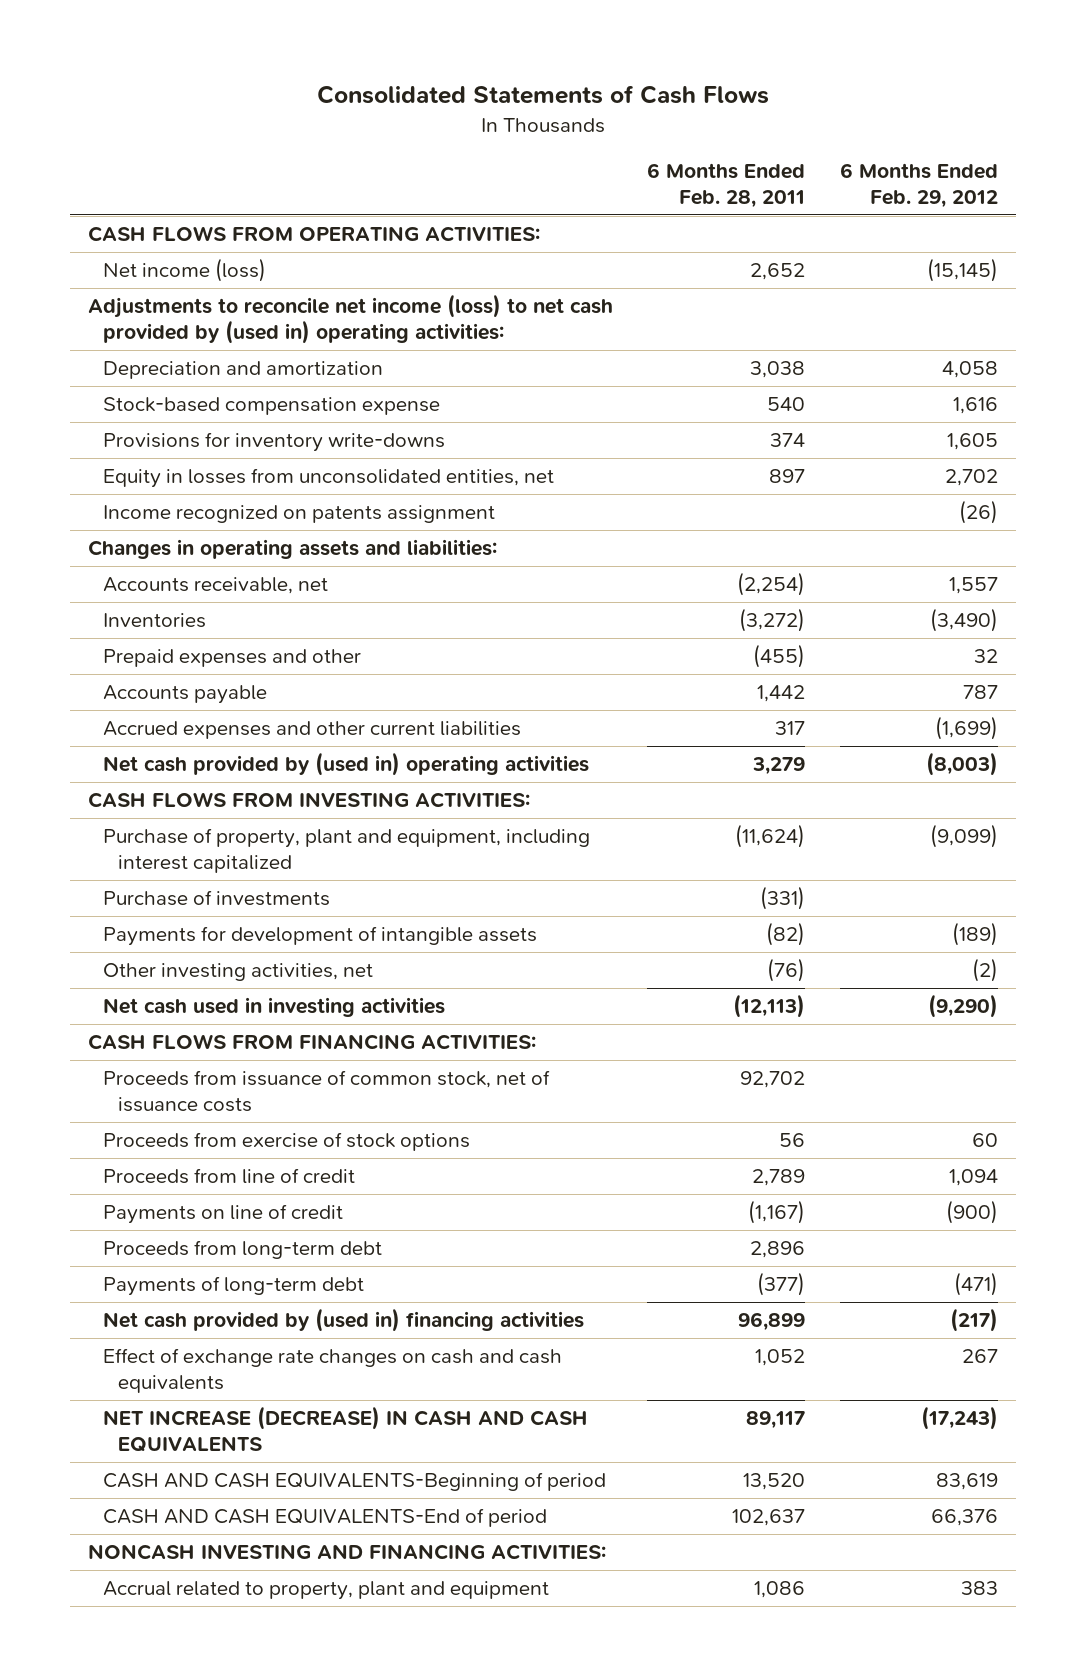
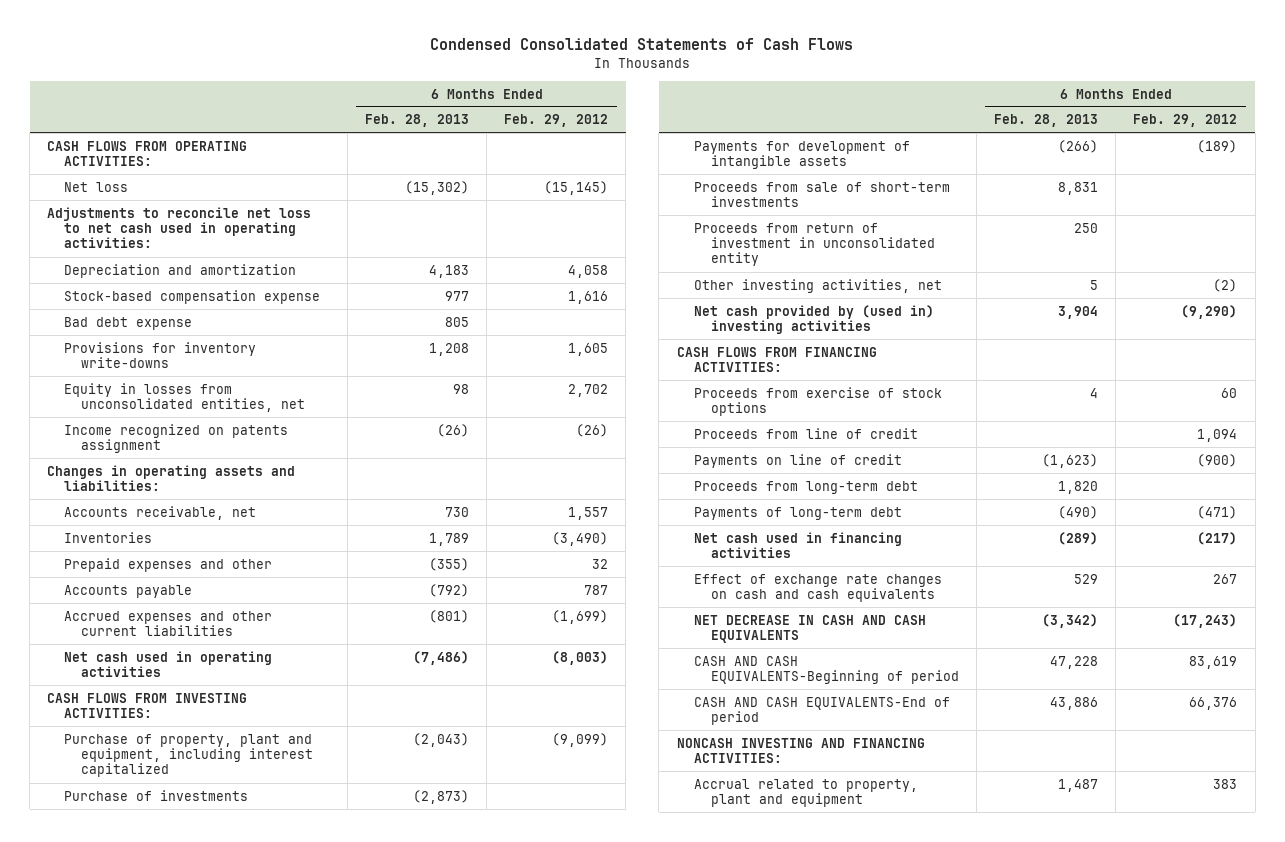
- Consolidated Statements of Cash Flows
+ Condensed Consolidated Statements of Cash Flows
- | 6 Months Ended Feb. 28, 2011 | 6 Months Ended Feb. 29, 2012
+ | 6 Months Ended Feb. 28, 2013 | 6 Months Ended Feb. 29, 2012
- Net income (loss) | 2,652 | (15,145)
- Adjustments to reconcile net income (loss) to net cash provided by (used in) operating activities:
+ Net loss | (15,302) | (15,145)
+ Adjustments to reconcile net loss to net cash used in operating activities:
+ Bad debt expense | 805 |
- Net cash provided by (used in) operating activities | 3,279 | (8,003)
+ Net cash used in operating activities | (7,486) | (8,003)
+ Proceeds from sale of short-term investments | 8,831 |
+ Proceeds from return of investment in unconsolidated entity | 250 |
- Net cash used in investing activities | (12,113) | (9,290)
+ Net cash provided by (used in) investing activities | 3,904 | (9,290)
- Proceeds from issuance of common stock, net of issuance costs | 92,702 |
- Net cash provided by (used in) financing activities | 96,899 | (217)
+ Net cash used in financing activities | (289) | (217)
- NET INCREASE (DECREASE) IN CASH AND CASH EQUIVALENTS | 89,117 | (17,243)
+ NET DECREASE IN CASH AND CASH EQUIVALENTS | (3,342) | (17,243)

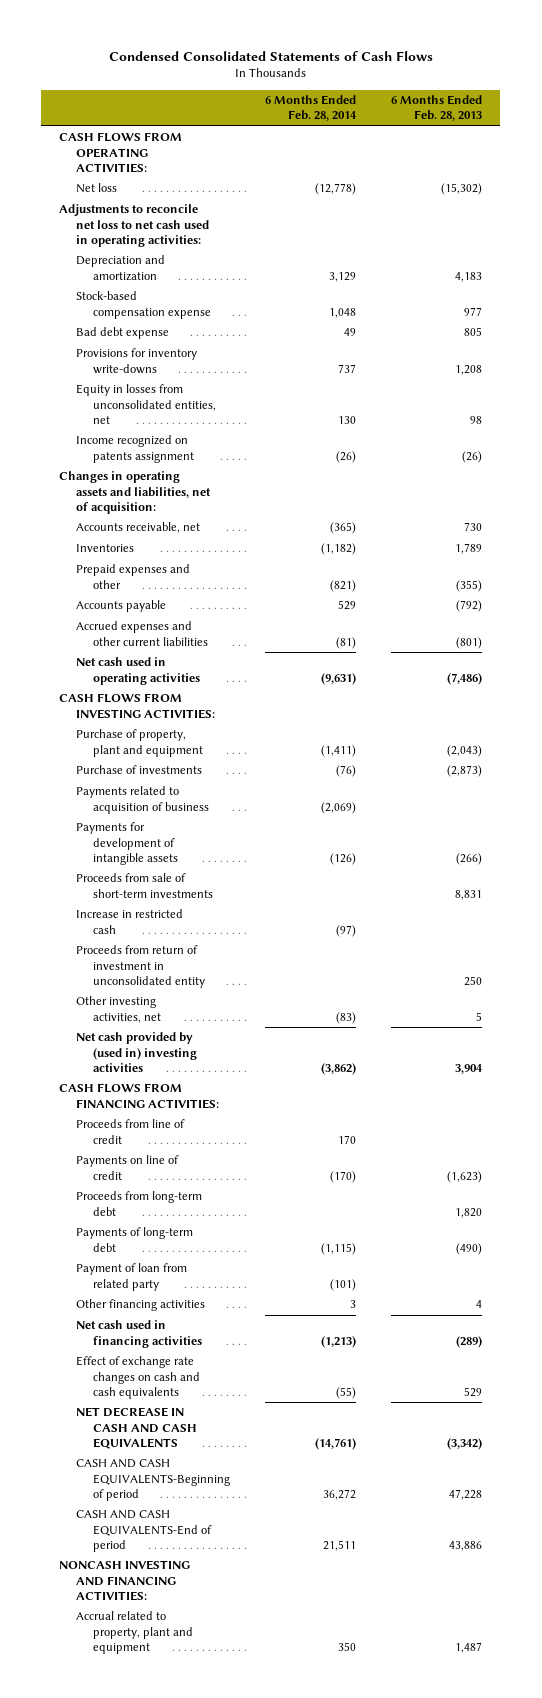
- | 6 Months Ended Feb. 28, 2013 | 6 Months Ended Feb. 29, 2012
+ | 6 Months Ended Feb. 28, 2014 | 6 Months Ended Feb. 28, 2013
- Changes in operating assets and liabilities:
+ Changes in operating assets and liabilities, net of acquisition:
- Purchase of property, plant and equipment, including interest capitalized | (2,043) | (9,099)
+ Purchase of property, plant and equipment | (1,411) | (2,043)
+ Payments related to acquisition of business | (2,069) |
+ Increase in restricted cash | (97) |
- Proceeds from exercise of stock options | 4 | 60
+ Payment of loan from related party | (101) |
+ Other financing activities | 3 | 4

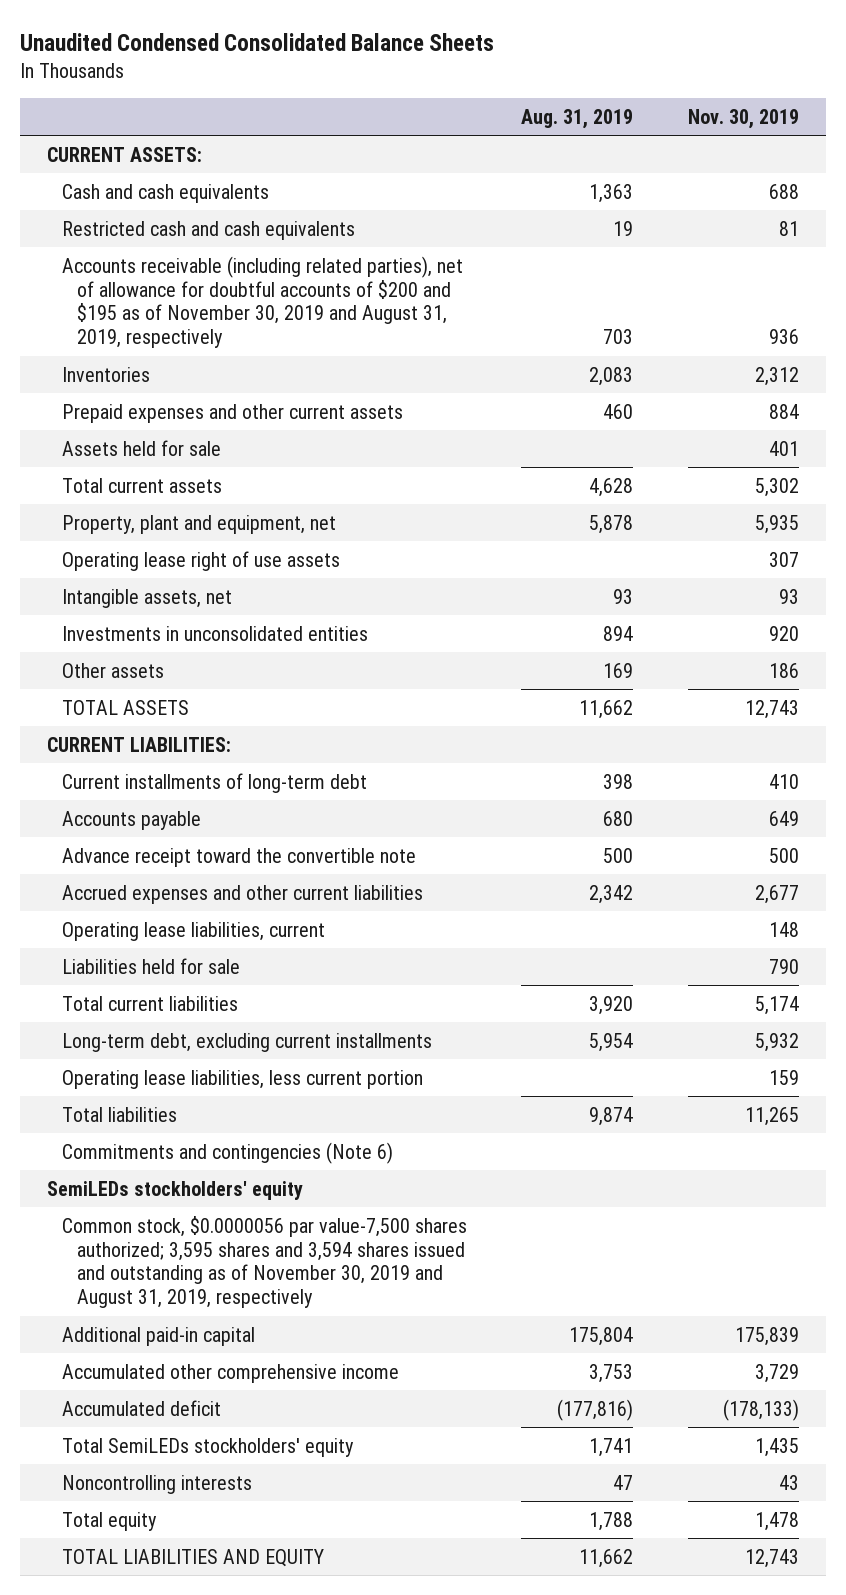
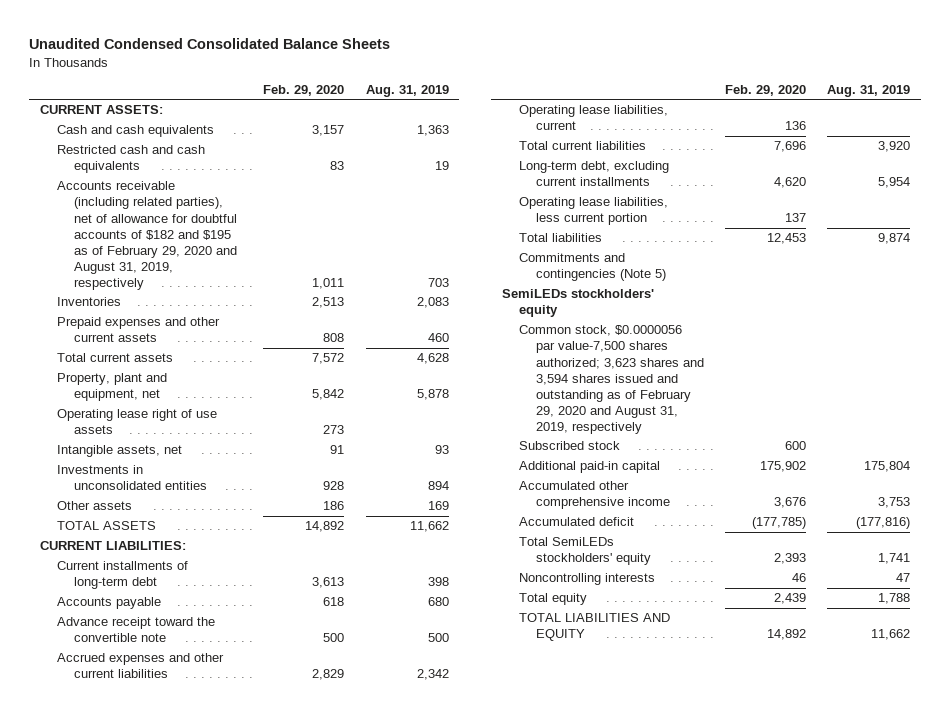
- | Aug. 31, 2019 | Nov. 30, 2019
+ | Feb. 29, 2020 | Aug. 31, 2019
- Accounts receivable (including related parties), net of allowance for doubtful accounts of $200 and $195 as of November 30, 2019 and August 31, 2019, respectively | 703 | 936
+ Accounts receivable (including related parties), net of allowance for doubtful accounts of $182 and $195 as of February 29, 2020 and August 31, 2019, respectively | 1,011 | 703
- Assets held for sale | | 401
- Liabilities held for sale | | 790
- Commitments and contingencies (Note 6)
+ Commitments and contingencies (Note 5)
- Common stock, $0.0000056 par value-7,500 shares authorized; 3,595 shares and 3,594 shares issued and outstanding as of November 30, 2019 and August 31, 2019, respectively
+ Common stock, $0.0000056 par value-7,500 shares authorized; 3,623 shares and 3,594 shares issued and outstanding as of February 29, 2020 and August 31, 2019, respectively
+ Subscribed stock | 600 |

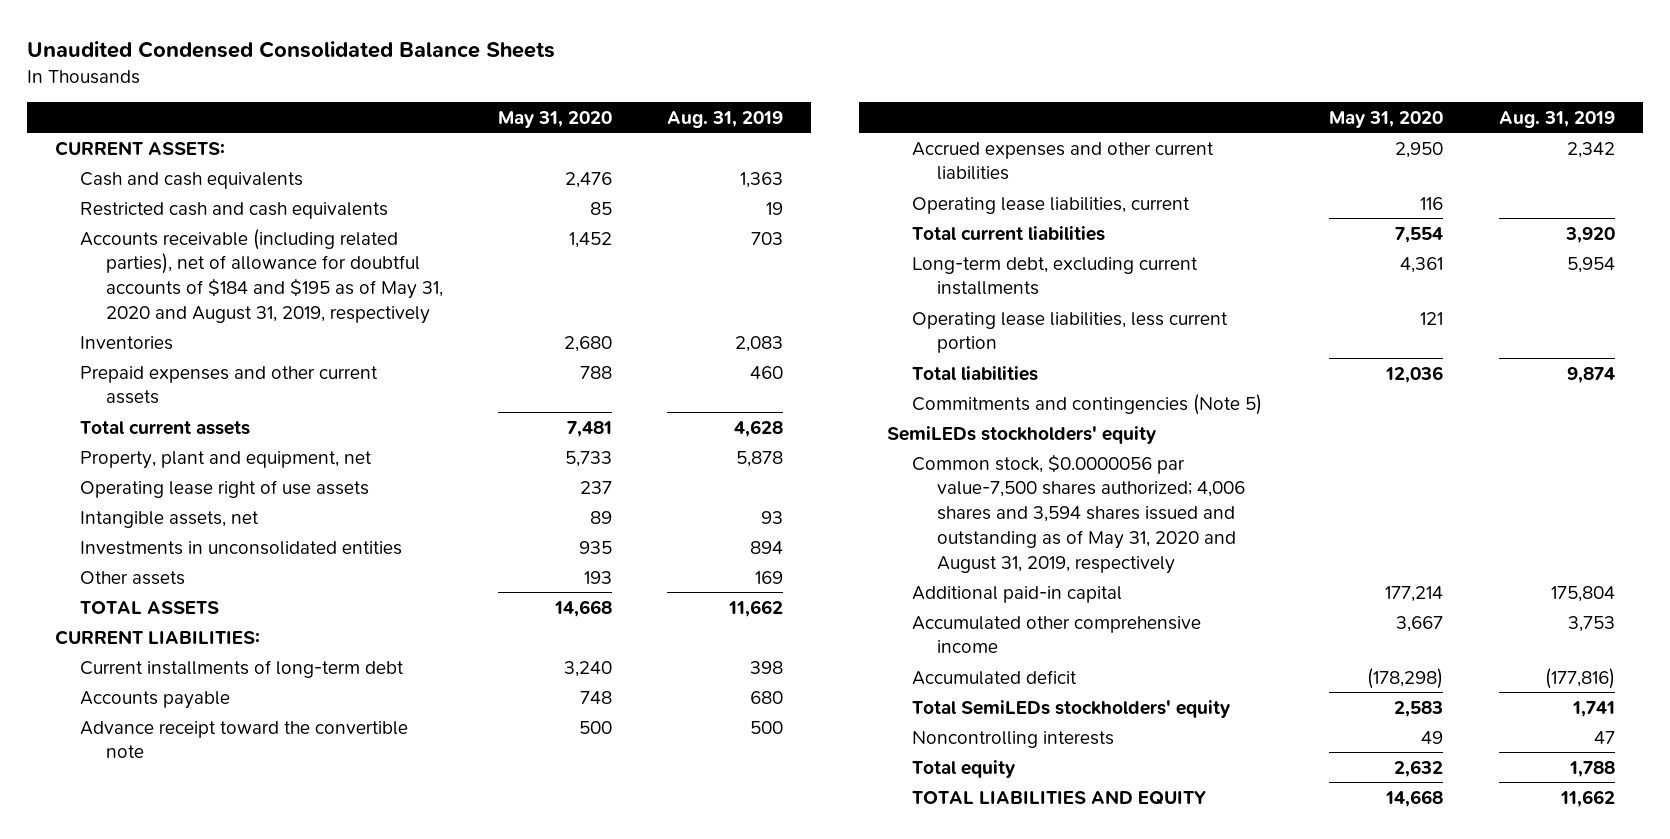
- | Feb. 29, 2020 | Aug. 31, 2019
+ | May 31, 2020 | Aug. 31, 2019
- Accounts receivable (including related parties), net of allowance for doubtful accounts of $182 and $195 as of February 29, 2020 and August 31, 2019, respectively | 1,011 | 703
+ Accounts receivable (including related parties), net of allowance for doubtful accounts of $184 and $195 as of May 31, 2020 and August 31, 2019, respectively | 1,452 | 703
- Common stock, $0.0000056 par value-7,500 shares authorized; 3,623 shares and 3,594 shares issued and outstanding as of February 29, 2020 and August 31, 2019, respectively
- Subscribed stock | 600 |
+ Common stock, $0.0000056 par value-7,500 shares authorized; 4,006 shares and 3,594 shares issued and outstanding as of May 31, 2020 and August 31, 2019, respectively

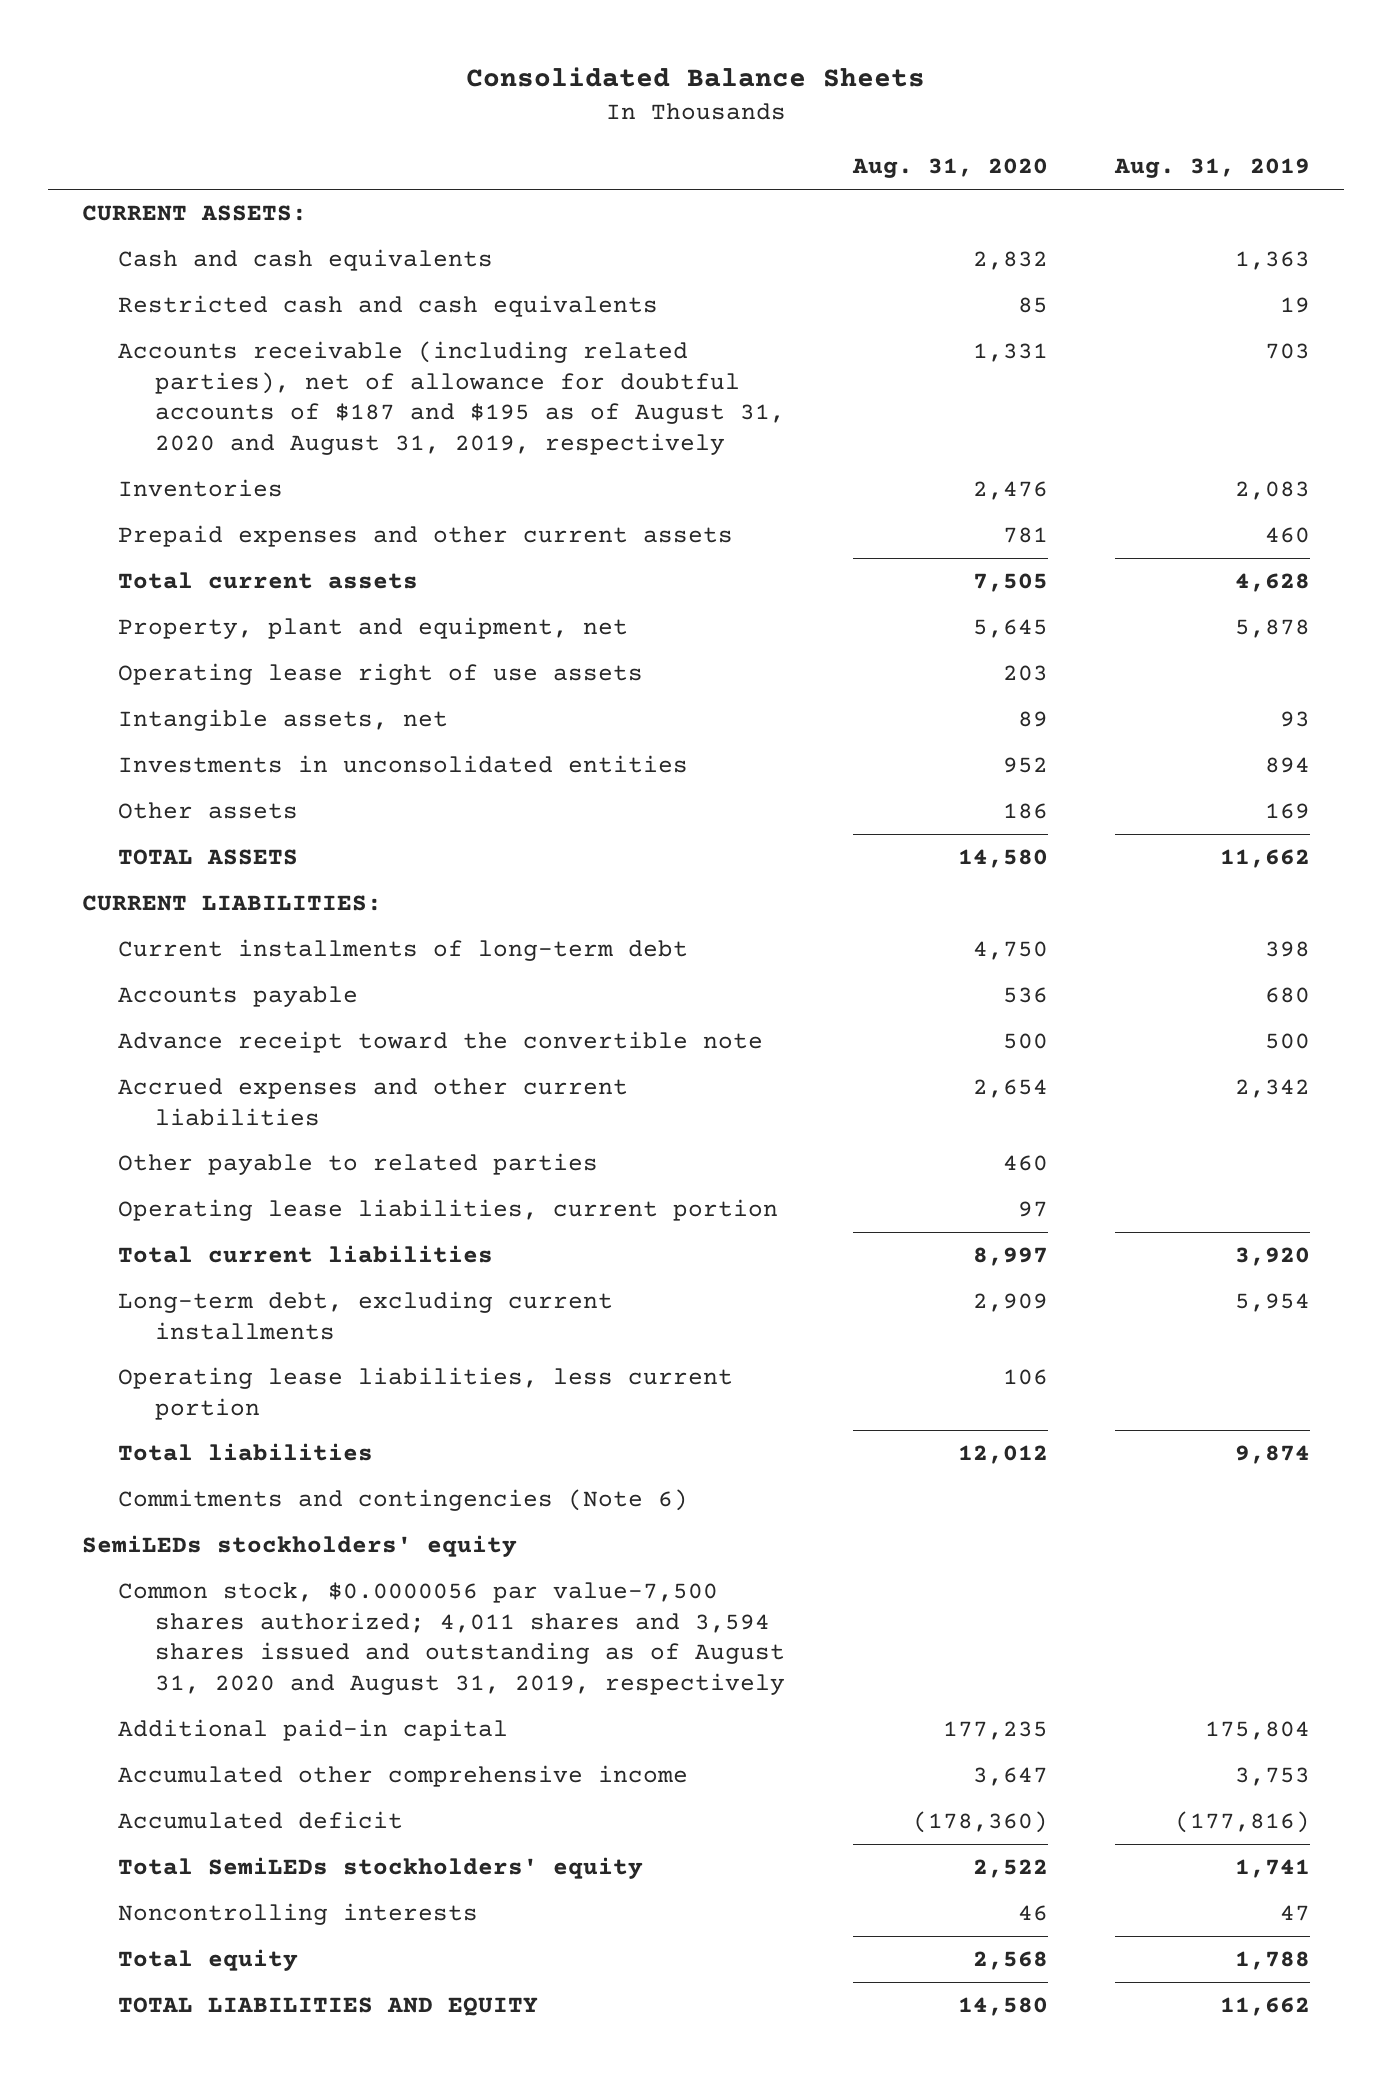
- Unaudited Condensed Consolidated Balance Sheets
+ Consolidated Balance Sheets
- | May 31, 2020 | Aug. 31, 2019
+ | Aug. 31, 2020 | Aug. 31, 2019
- Accounts receivable (including related parties), net of allowance for doubtful accounts of $184 and $195 as of May 31, 2020 and August 31, 2019, respectively | 1,452 | 703
+ Accounts receivable (including related parties), net of allowance for doubtful accounts of $187 and $195 as of August 31, 2020 and August 31, 2019, respectively | 1,331 | 703
- Operating lease liabilities, current | 116 |
+ Other payable to related parties | 460 |
+ Operating lease liabilities, current portion | 97 |
- Commitments and contingencies (Note 5)
+ Commitments and contingencies (Note 6)
- Common stock, $0.0000056 par value-7,500 shares authorized; 4,006 shares and 3,594 shares issued and outstanding as of May 31, 2020 and August 31, 2019, respectively
+ Common stock, $0.0000056 par value-7,500 shares authorized; 4,011 shares and 3,594 shares issued and outstanding as of August 31, 2020 and August 31, 2019, respectively

